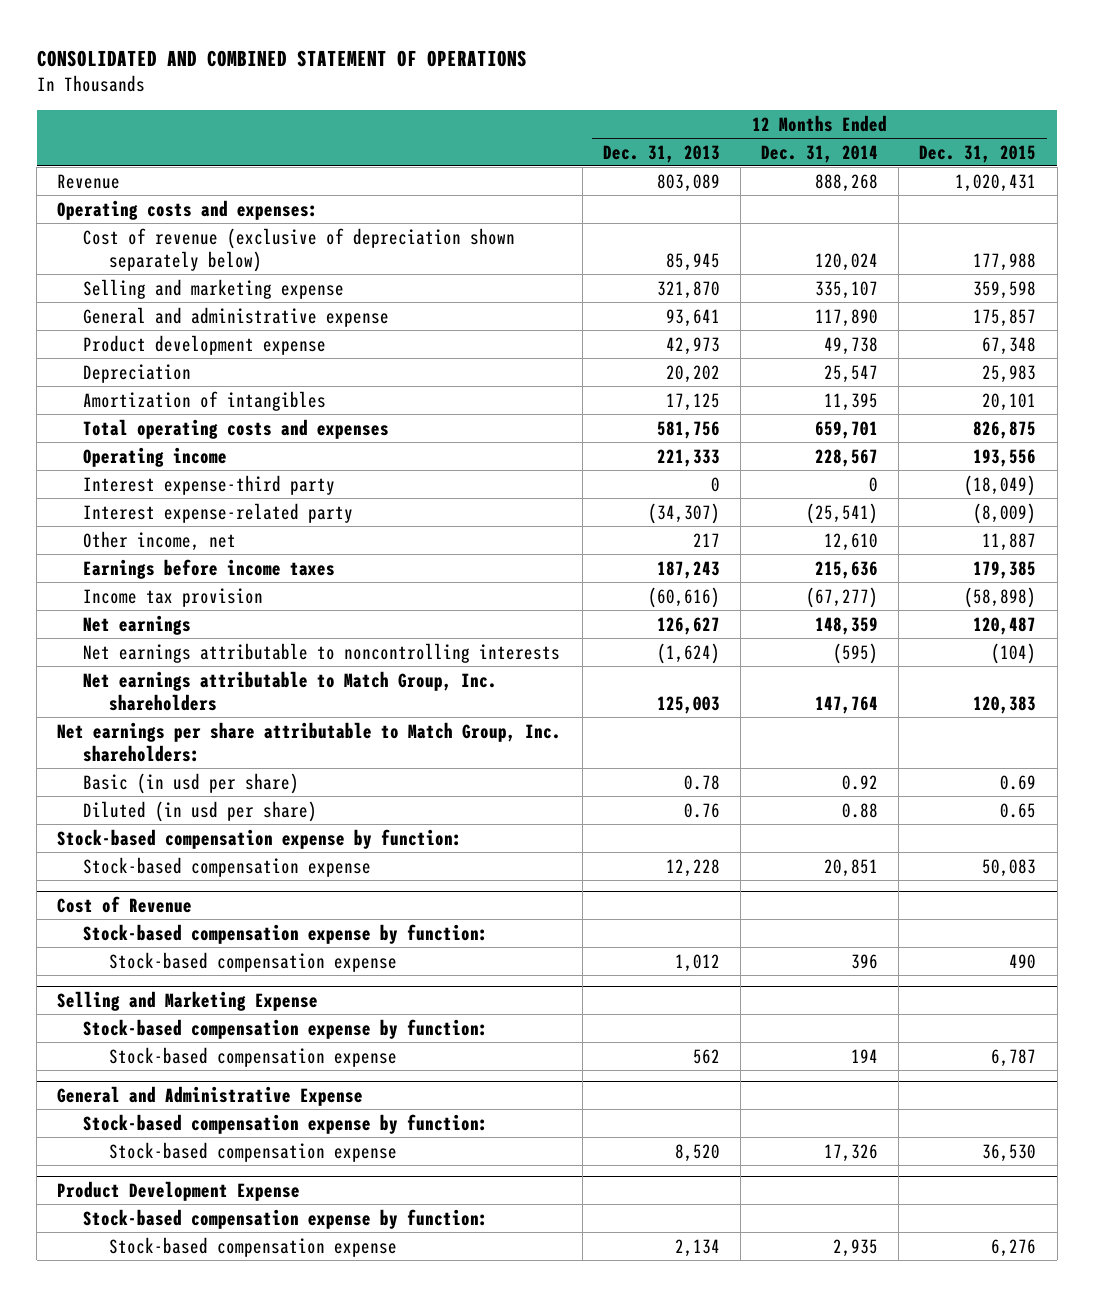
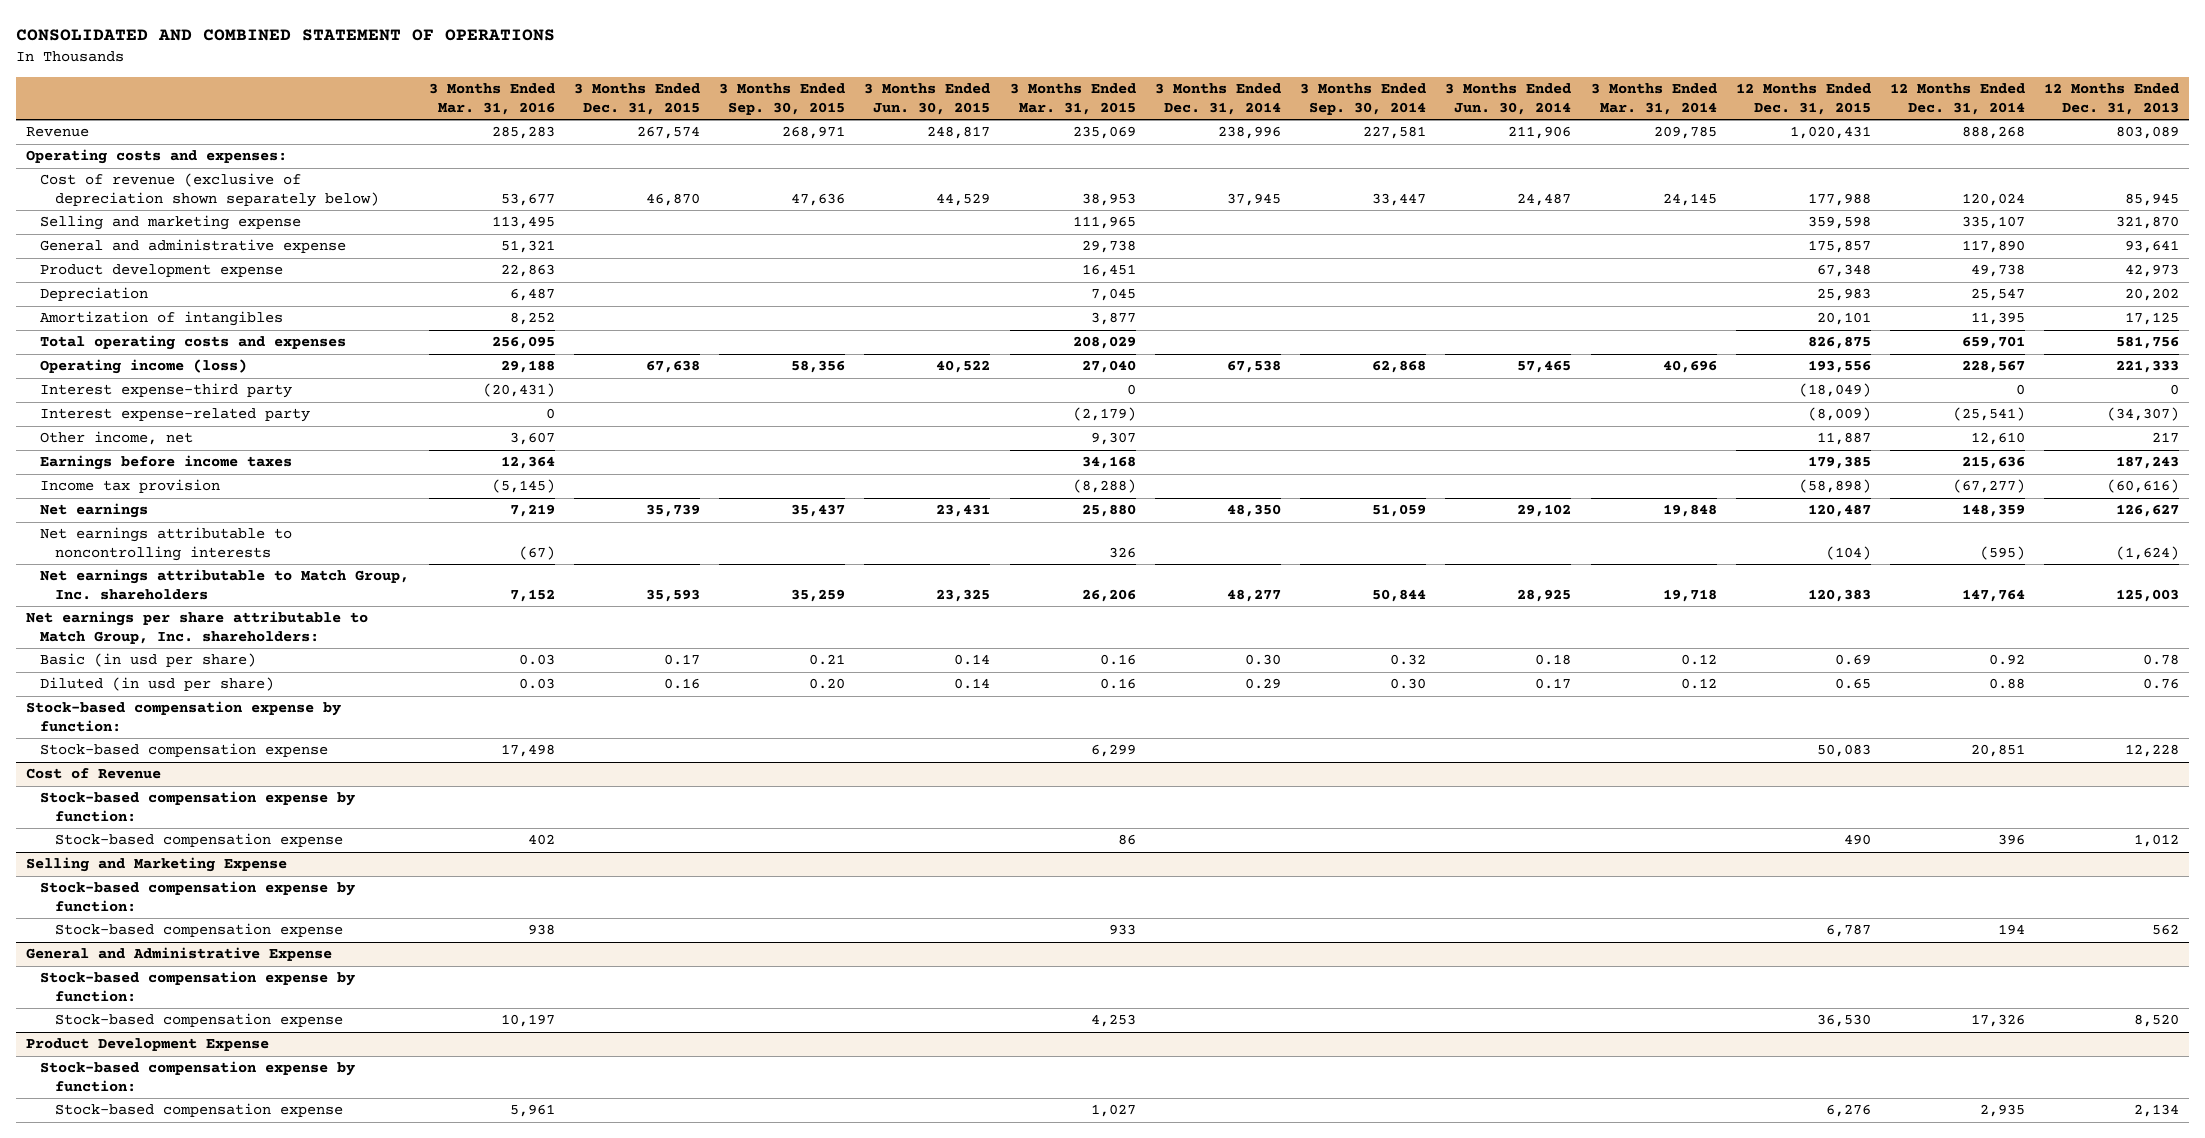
- | 12 Months Ended Dec. 31, 2013 | 12 Months Ended Dec. 31, 2014 | 12 Months Ended Dec. 31, 2015
+ | 3 Months Ended Mar. 31, 2016 | 3 Months Ended Dec. 31, 2015 | 3 Months Ended Sep. 30, 2015 | 3 Months Ended Jun. 30, 2015 | 3 Months Ended Mar. 31, 2015 | 3 Months Ended Dec. 31, 2014 | 3 Months Ended Sep. 30, 2014 | 3 Months Ended Jun. 30, 2014 | 3 Months Ended Mar. 31, 2014 | 12 Months Ended Dec. 31, 2015 | 12 Months Ended Dec. 31, 2014 | 12 Months Ended Dec. 31, 2013
- Operating income | 221,333 | 228,567 | 193,556
+ Operating income (loss) | 29,188 | 67,638 | 58,356 | 40,522 | 27,040 | 67,538 | 62,868 | 57,465 | 40,696 | 193,556 | 228,567 | 221,333

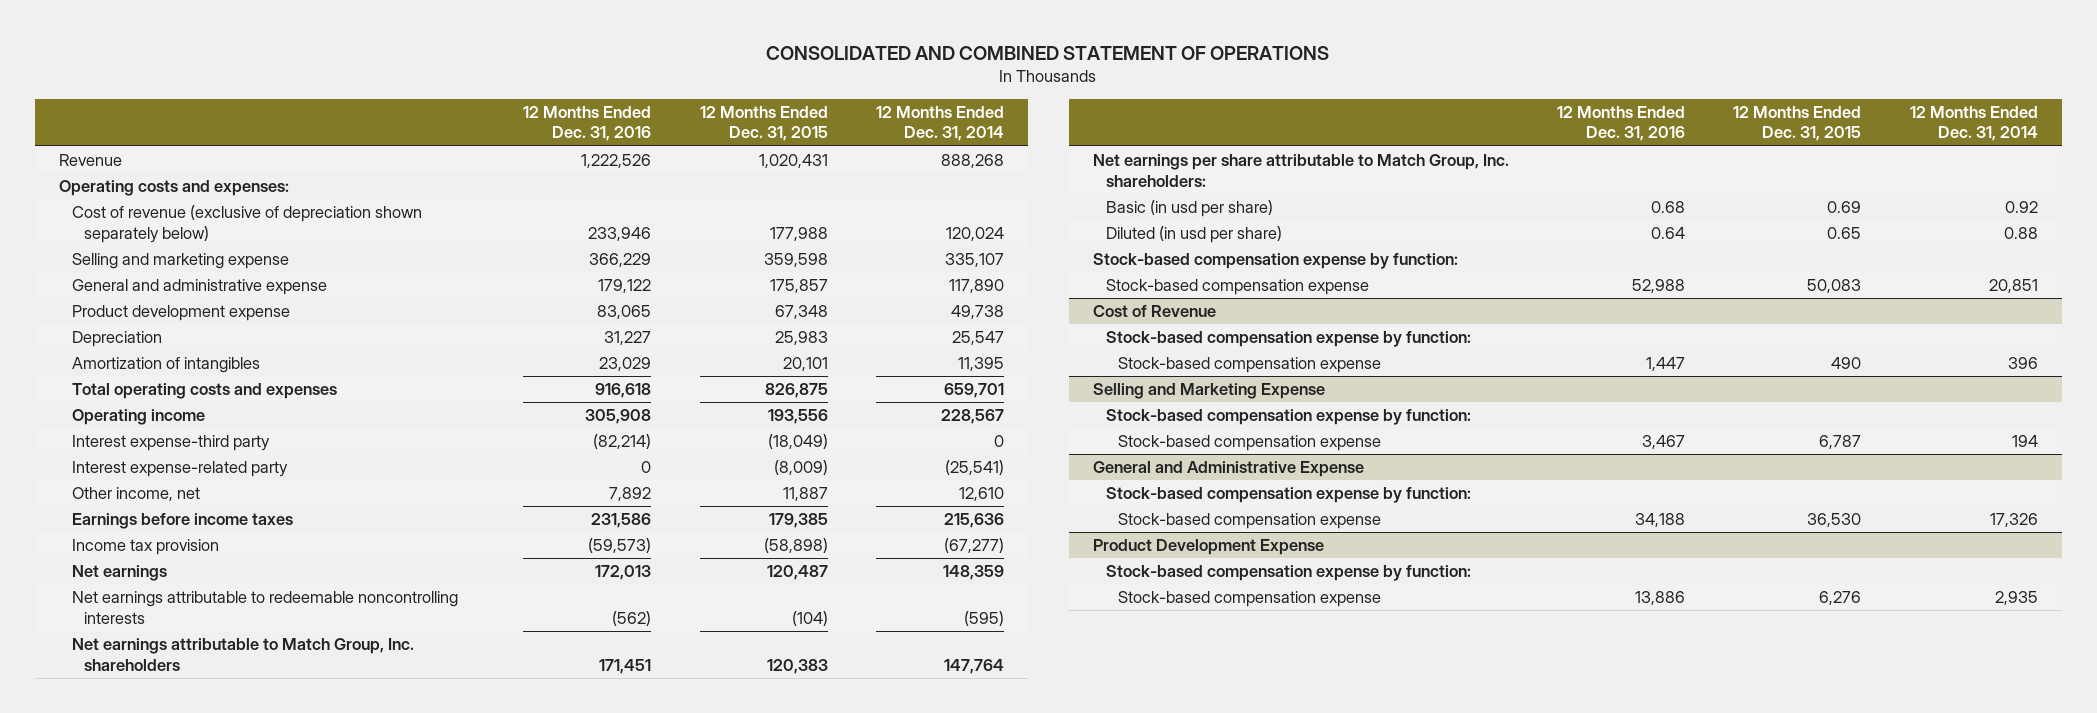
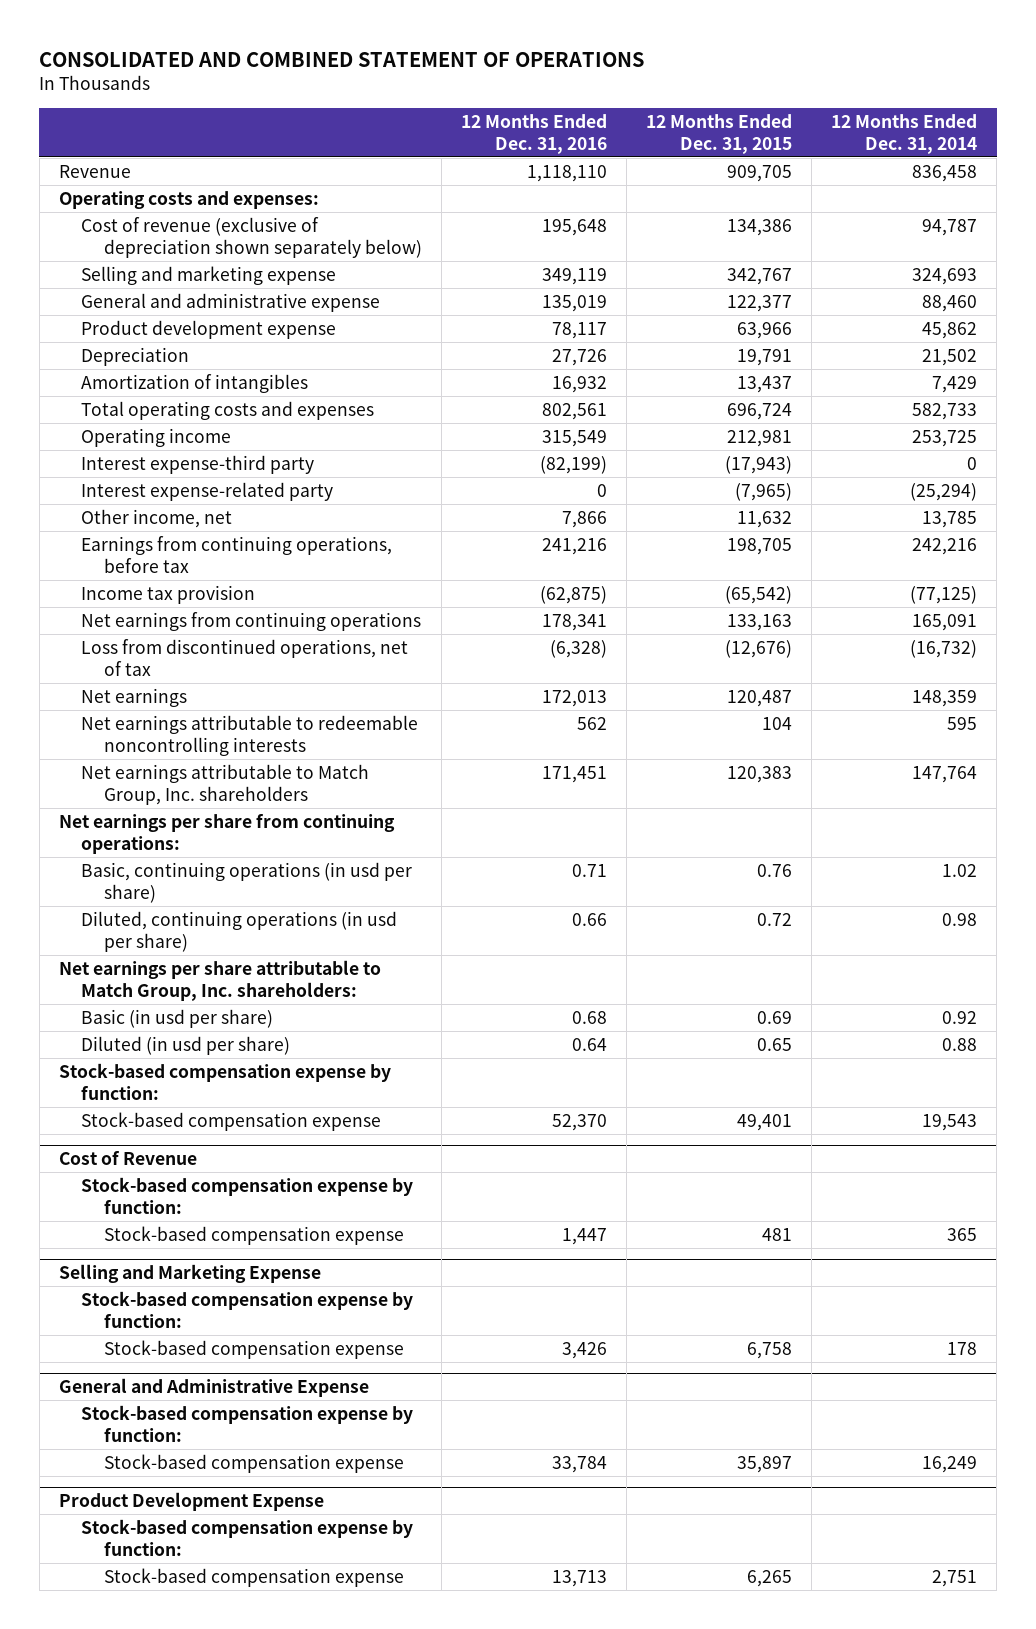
- Revenue | 1,222,526 | 1,020,431 | 888,268
+ Revenue | 1,118,110 | 909,705 | 836,458
- Cost of revenue (exclusive of depreciation shown separately below) | 233,946 | 177,988 | 120,024
- Selling and marketing expense | 366,229 | 359,598 | 335,107
- General and administrative expense | 179,122 | 175,857 | 117,890
- Product development expense | 83,065 | 67,348 | 49,738
- Depreciation | 31,227 | 25,983 | 25,547
- Amortization of intangibles | 23,029 | 20,101 | 11,395
- Total operating costs and expenses | 916,618 | 826,875 | 659,701
- Operating income | 305,908 | 193,556 | 228,567
- Interest expense-third party | (82,214) | (18,049) | 0
- Interest expense-related party | 0 | (8,009) | (25,541)
- Other income, net | 7,892 | 11,887 | 12,610
- Earnings before income taxes | 231,586 | 179,385 | 215,636
- Income tax provision | (59,573) | (58,898) | (67,277)
+ Cost of revenue (exclusive of depreciation shown separately below) | 195,648 | 134,386 | 94,787
+ Selling and marketing expense | 349,119 | 342,767 | 324,693
+ General and administrative expense | 135,019 | 122,377 | 88,460
+ Product development expense | 78,117 | 63,966 | 45,862
+ Depreciation | 27,726 | 19,791 | 21,502
+ Amortization of intangibles | 16,932 | 13,437 | 7,429
+ Total operating costs and expenses | 802,561 | 696,724 | 582,733
+ Operating income | 315,549 | 212,981 | 253,725
+ Interest expense-third party | (82,199) | (17,943) | 0
+ Interest expense-related party | 0 | (7,965) | (25,294)
+ Other income, net | 7,866 | 11,632 | 13,785
+ Earnings from continuing operations, before tax | 241,216 | 198,705 | 242,216
+ Income tax provision | (62,875) | (65,542) | (77,125)
+ Net earnings from continuing operations | 178,341 | 133,163 | 165,091
+ Loss from discontinued operations, net of tax | (6,328) | (12,676) | (16,732)
- Net earnings attributable to redeemable noncontrolling interests | (562) | (104) | (595)
+ Net earnings attributable to redeemable noncontrolling interests | 562 | 104 | 595
+ Net earnings per share from continuing operations:
+ Basic, continuing operations (in usd per share) | 0.71 | 0.76 | 1.02
+ Diluted, continuing operations (in usd per share) | 0.66 | 0.72 | 0.98
- Stock-based compensation expense | 52,988 | 50,083 | 20,851
+ Stock-based compensation expense | 52,370 | 49,401 | 19,543
@ Cost of Revenue
- Stock-based compensation expense | 1,447 | 490 | 396
+ Stock-based compensation expense | 1,447 | 481 | 365
@ Selling and Marketing Expense
- Stock-based compensation expense | 3,467 | 6,787 | 194
+ Stock-based compensation expense | 3,426 | 6,758 | 178
@ General and Administrative Expense
- Stock-based compensation expense | 34,188 | 36,530 | 17,326
+ Stock-based compensation expense | 33,784 | 35,897 | 16,249
@ Product Development Expense
- Stock-based compensation expense | 13,886 | 6,276 | 2,935
+ Stock-based compensation expense | 13,713 | 6,265 | 2,751

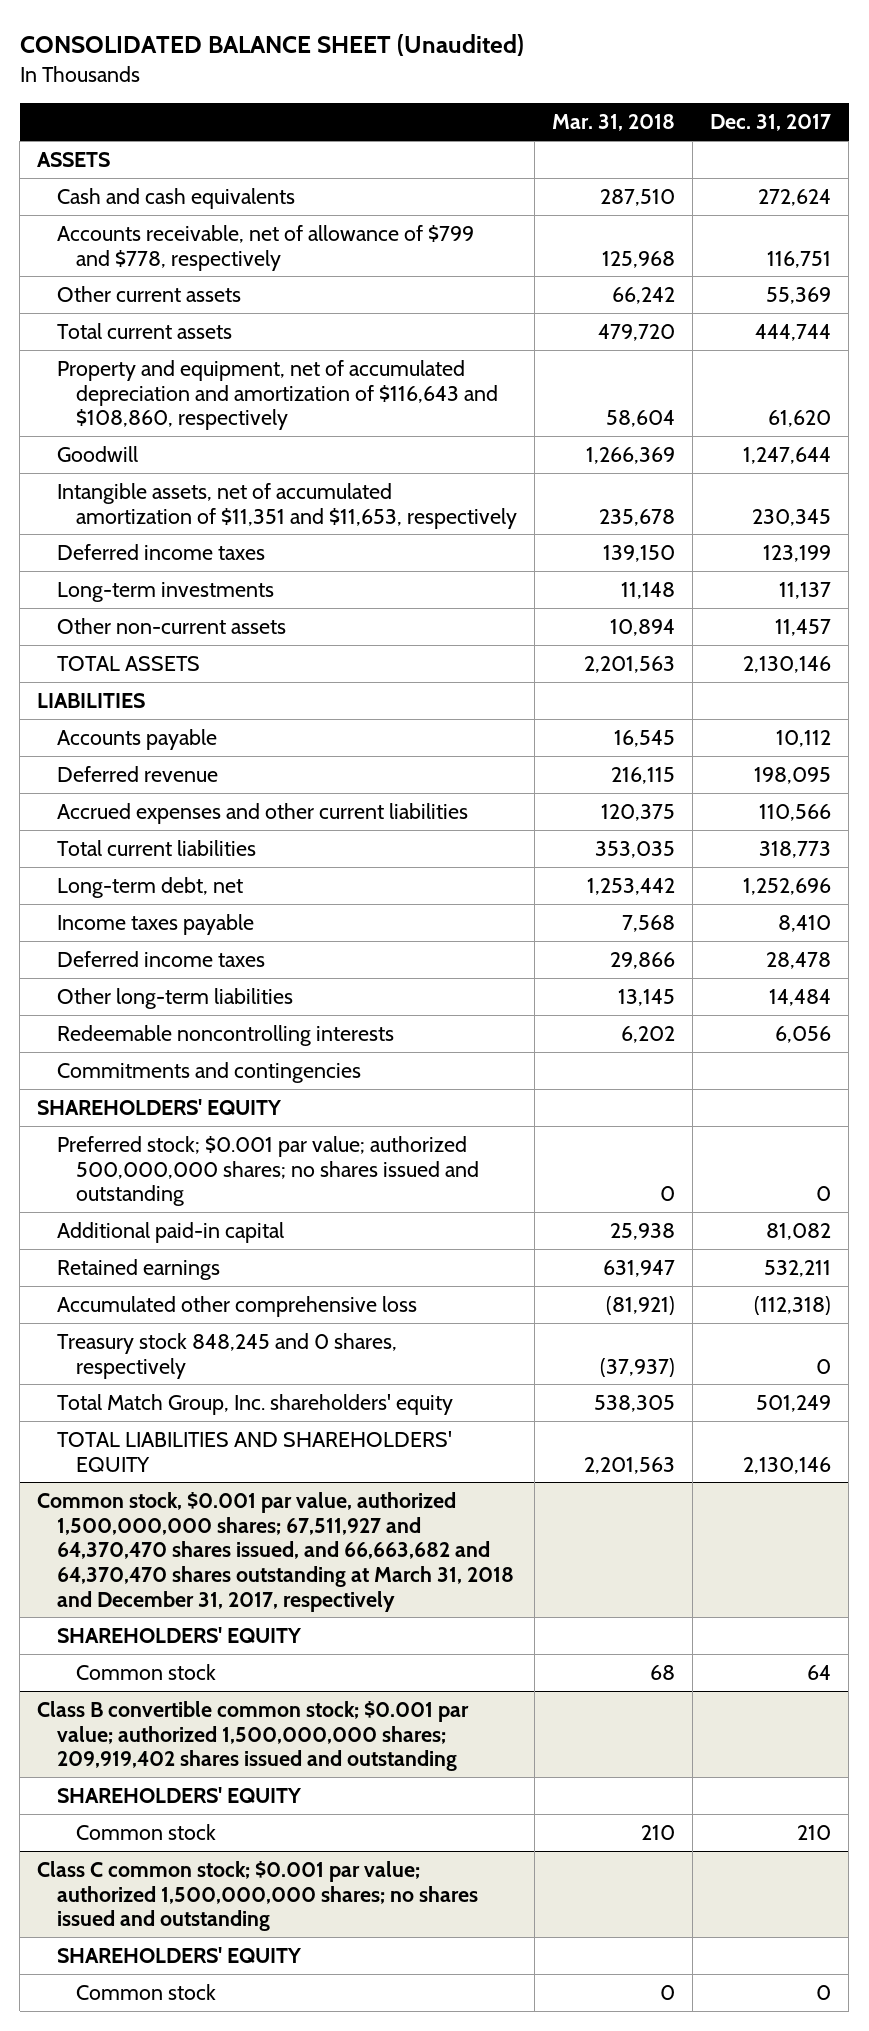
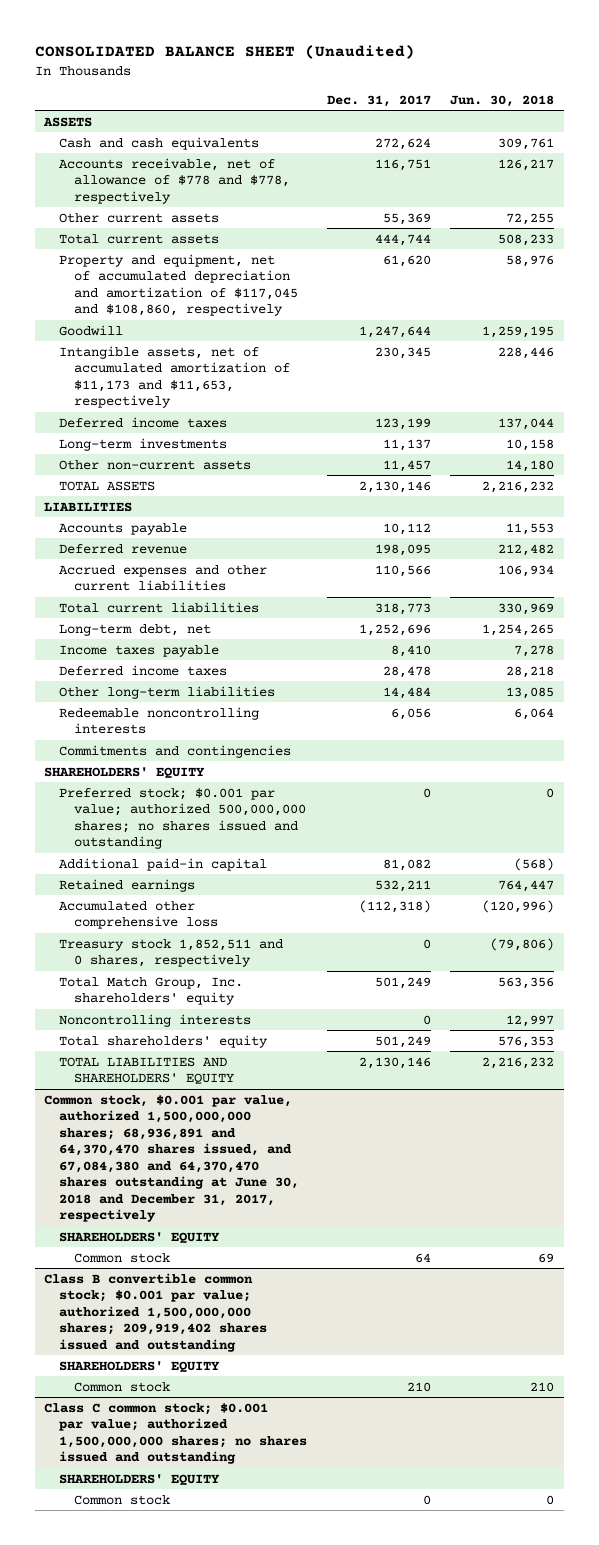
- | Mar. 31, 2018 | Dec. 31, 2017
+ | Dec. 31, 2017 | Jun. 30, 2018
- Accounts receivable, net of allowance of $799 and $778, respectively | 125,968 | 116,751
+ Accounts receivable, net of allowance of $778 and $778, respectively | 116,751 | 126,217
- Property and equipment, net of accumulated depreciation and amortization of $116,643 and $108,860, respectively | 58,604 | 61,620
+ Property and equipment, net of accumulated depreciation and amortization of $117,045 and $108,860, respectively | 61,620 | 58,976
- Intangible assets, net of accumulated amortization of $11,351 and $11,653, respectively | 235,678 | 230,345
+ Intangible assets, net of accumulated amortization of $11,173 and $11,653, respectively | 230,345 | 228,446
- Treasury stock 848,245 and 0 shares, respectively | (37,937) | 0
+ Treasury stock 1,852,511 and 0 shares, respectively | 0 | (79,806)
+ Noncontrolling interests | 0 | 12,997
+ Total shareholders' equity | 501,249 | 576,353
- Common stock, $0.001 par value, authorized 1,500,000,000 shares; 67,511,927 and 64,370,470 shares issued, and 66,663,682 and 64,370,470 shares outstanding at March 31, 2018 and December 31, 2017, respectively
+ Common stock, $0.001 par value, authorized 1,500,000,000 shares; 68,936,891 and 64,370,470 shares issued, and 67,084,380 and 64,370,470 shares outstanding at June 30, 2018 and December 31, 2017, respectively

